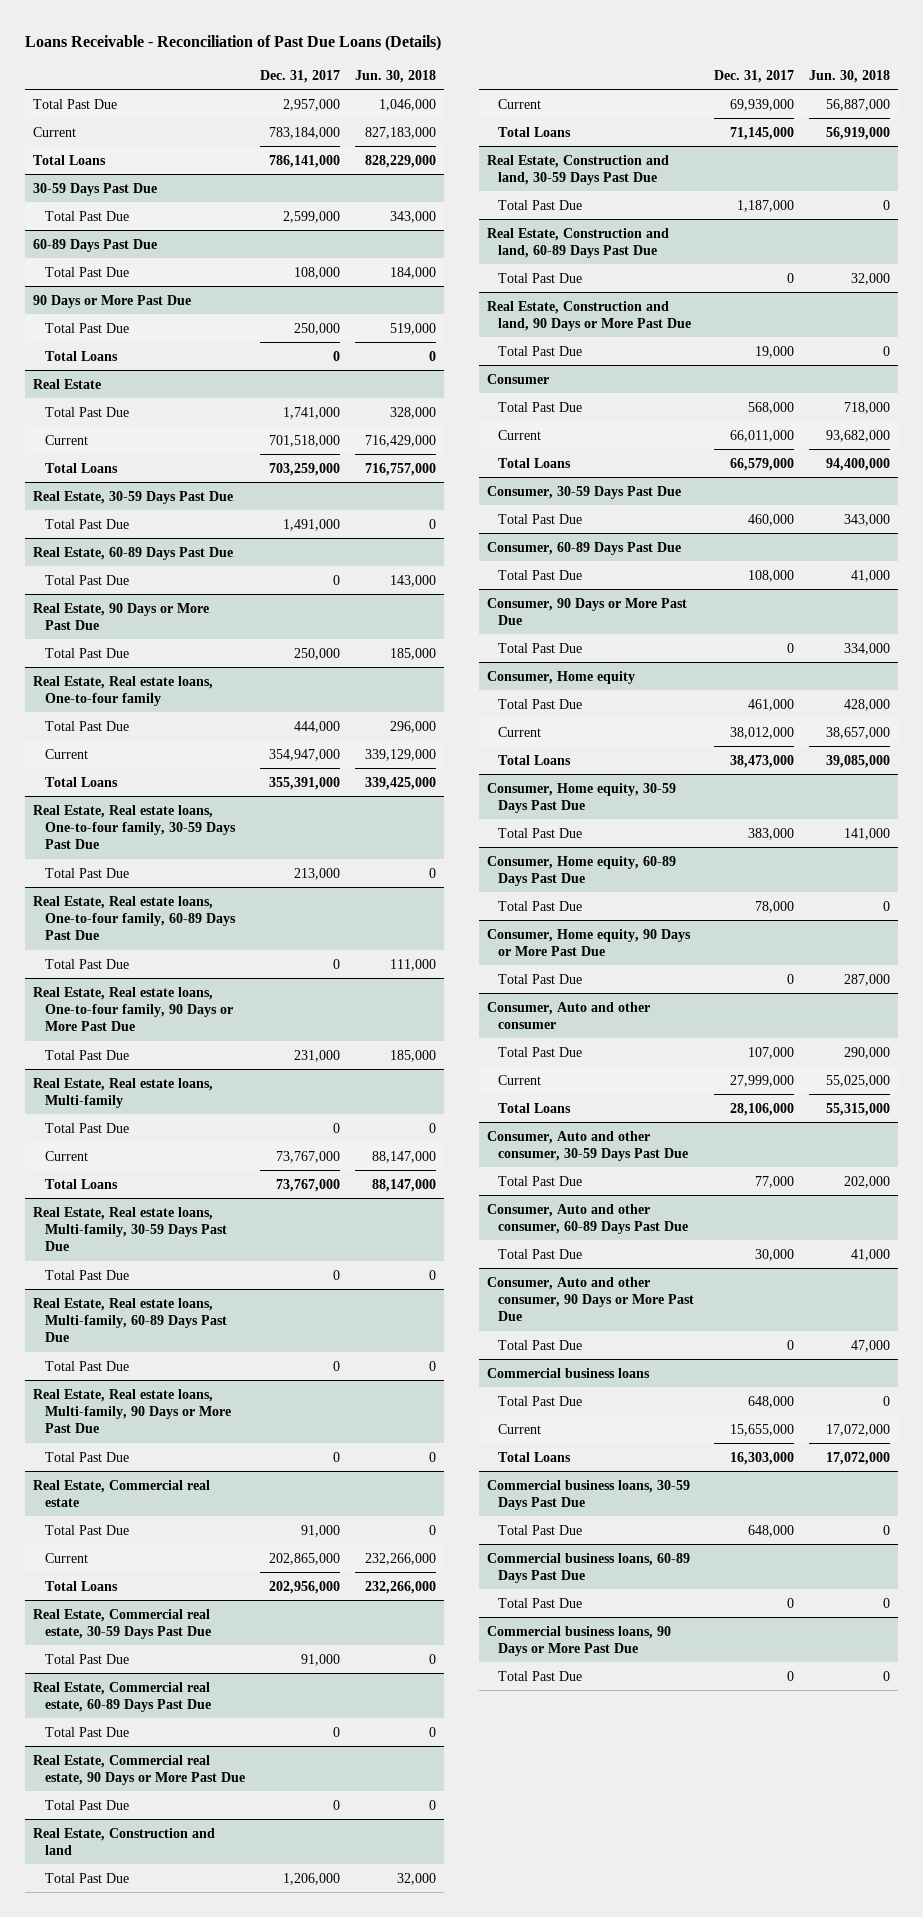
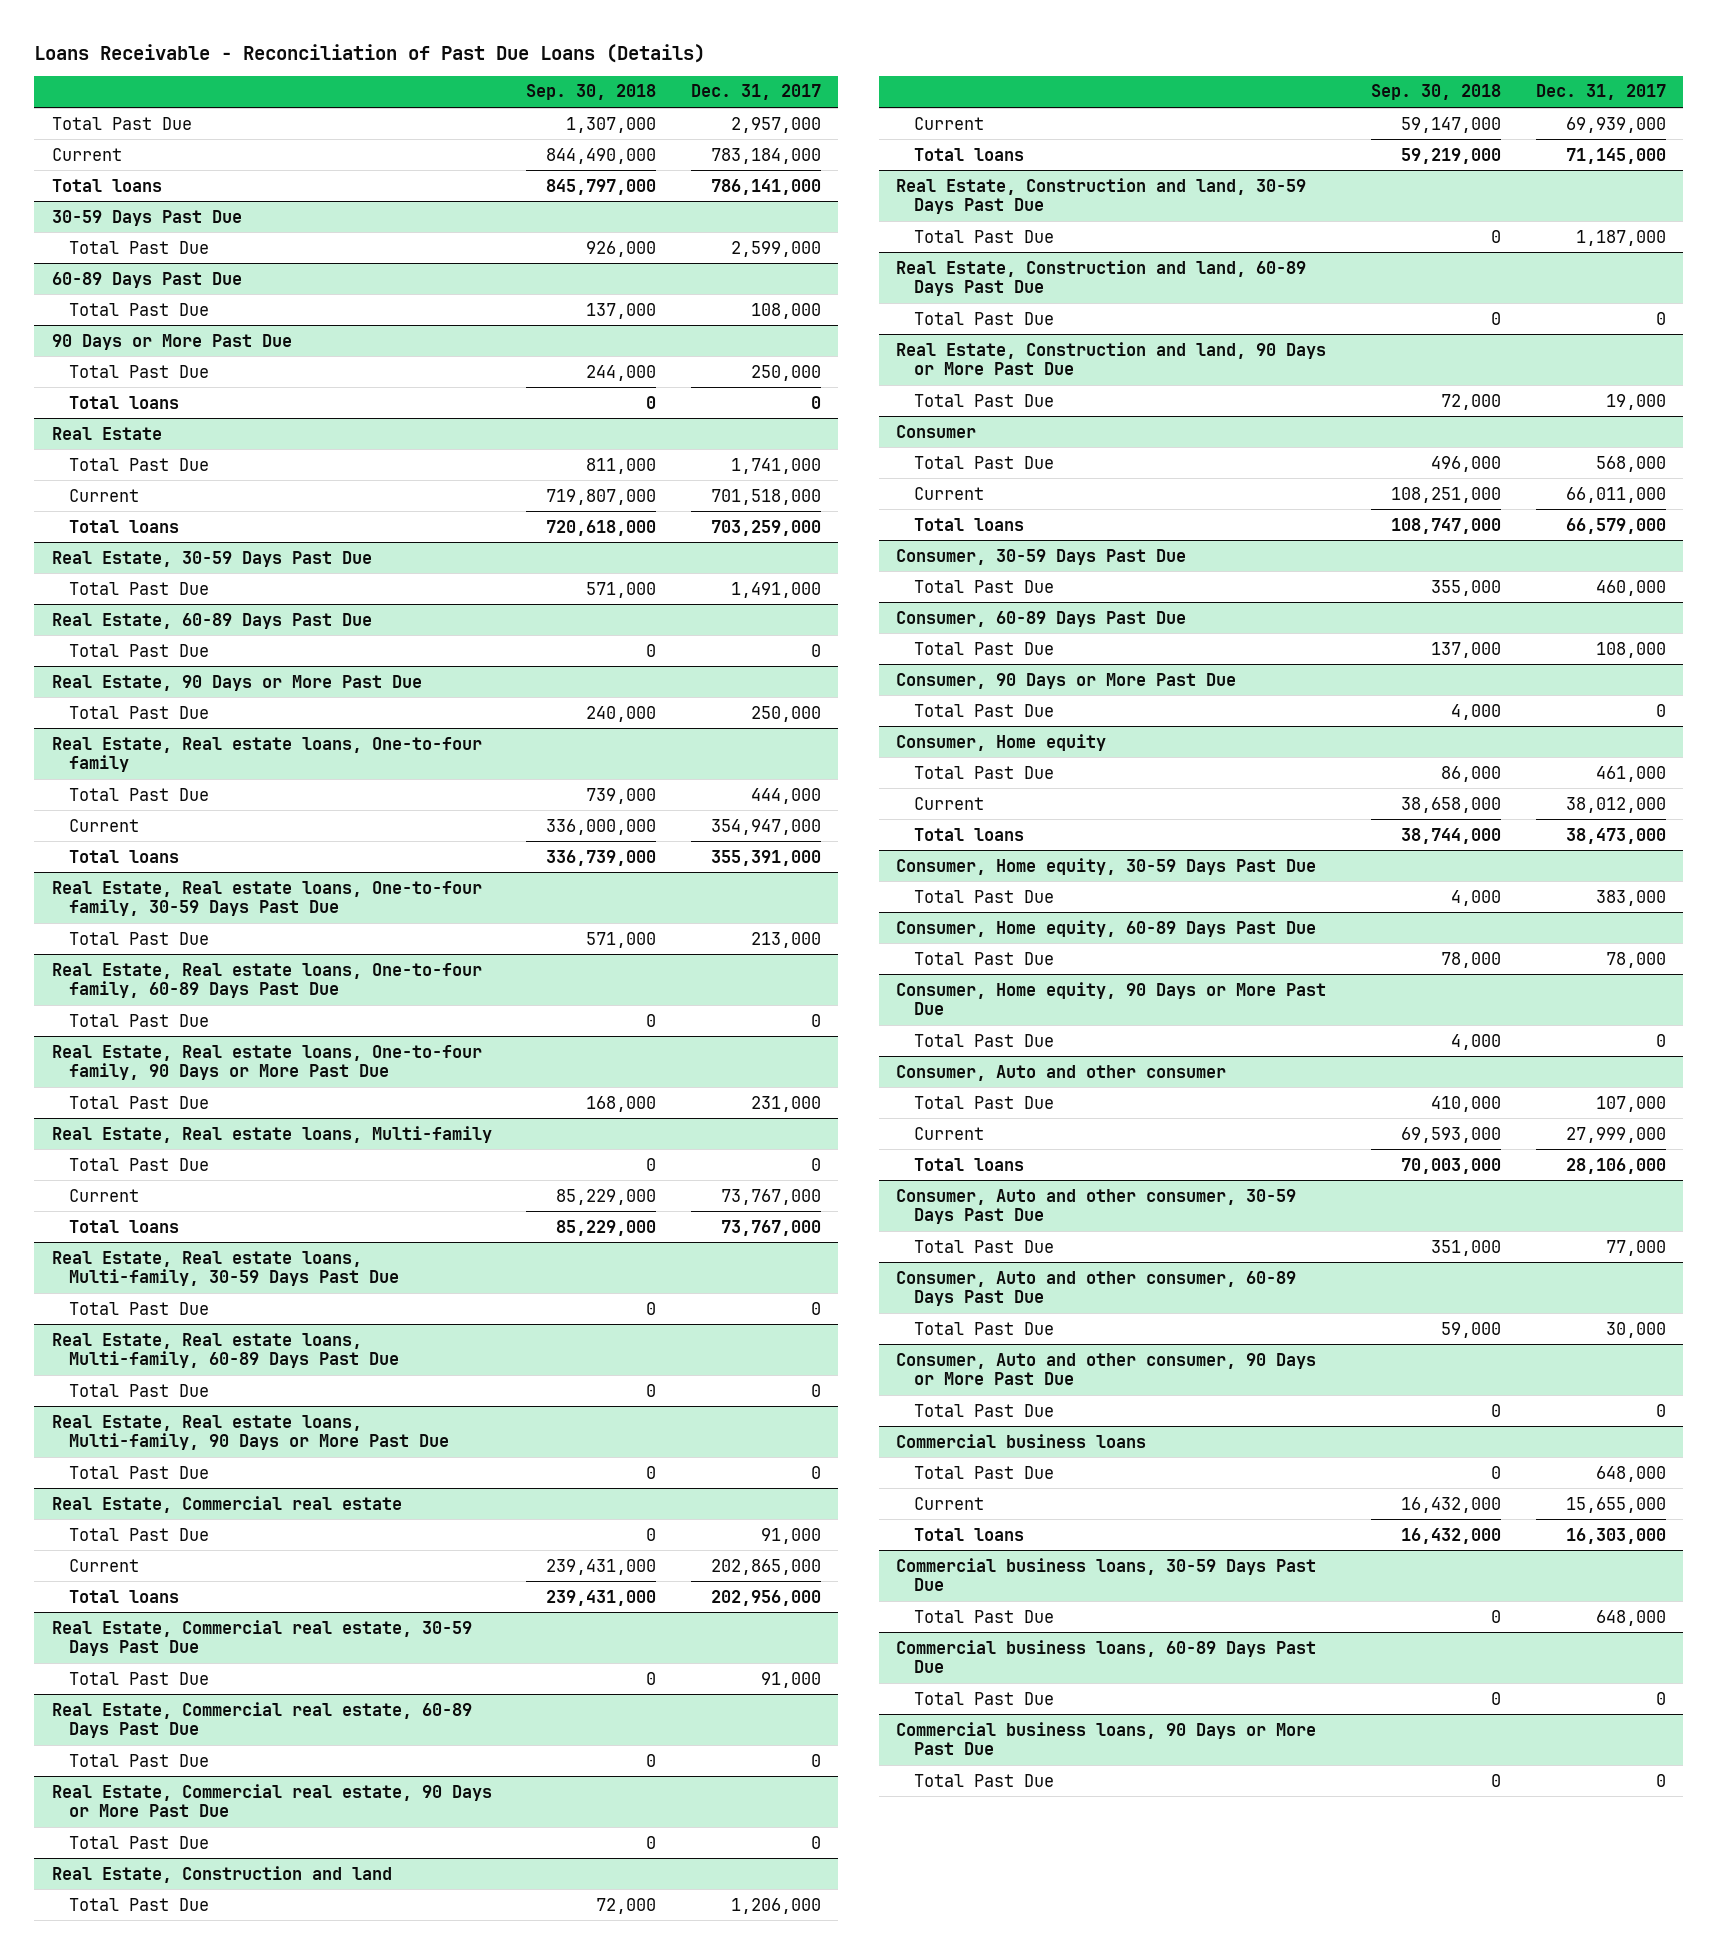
- | Dec. 31, 2017 | Jun. 30, 2018
+ | Sep. 30, 2018 | Dec. 31, 2017
- Total Loans | 786,141,000 | 828,229,000
+ Total loans | 845,797,000 | 786,141,000
@ 90 Days or More Past Due
- Total Loans | 0 | 0
+ Total loans | 0 | 0
@ Real Estate
- Total Loans | 703,259,000 | 716,757,000
+ Total loans | 720,618,000 | 703,259,000
@ Real Estate, Real estate loans, One-to-four family
- Total Loans | 355,391,000 | 339,425,000
+ Total loans | 336,739,000 | 355,391,000
@ Real Estate, Real estate loans, Multi-family
- Total Loans | 73,767,000 | 88,147,000
+ Total loans | 85,229,000 | 73,767,000
@ Real Estate, Commercial real estate
- Total Loans | 202,956,000 | 232,266,000
+ Total loans | 239,431,000 | 202,956,000
@ Real Estate, Construction and land
- Total Loans | 71,145,000 | 56,919,000
+ Total loans | 59,219,000 | 71,145,000
@ Consumer
- Total Loans | 66,579,000 | 94,400,000
+ Total loans | 108,747,000 | 66,579,000
@ Consumer, Home equity
- Total Loans | 38,473,000 | 39,085,000
+ Total loans | 38,744,000 | 38,473,000
@ Consumer, Auto and other consumer
- Total Loans | 28,106,000 | 55,315,000
+ Total loans | 70,003,000 | 28,106,000
@ Commercial business loans
- Total Loans | 16,303,000 | 17,072,000
+ Total loans | 16,432,000 | 16,303,000

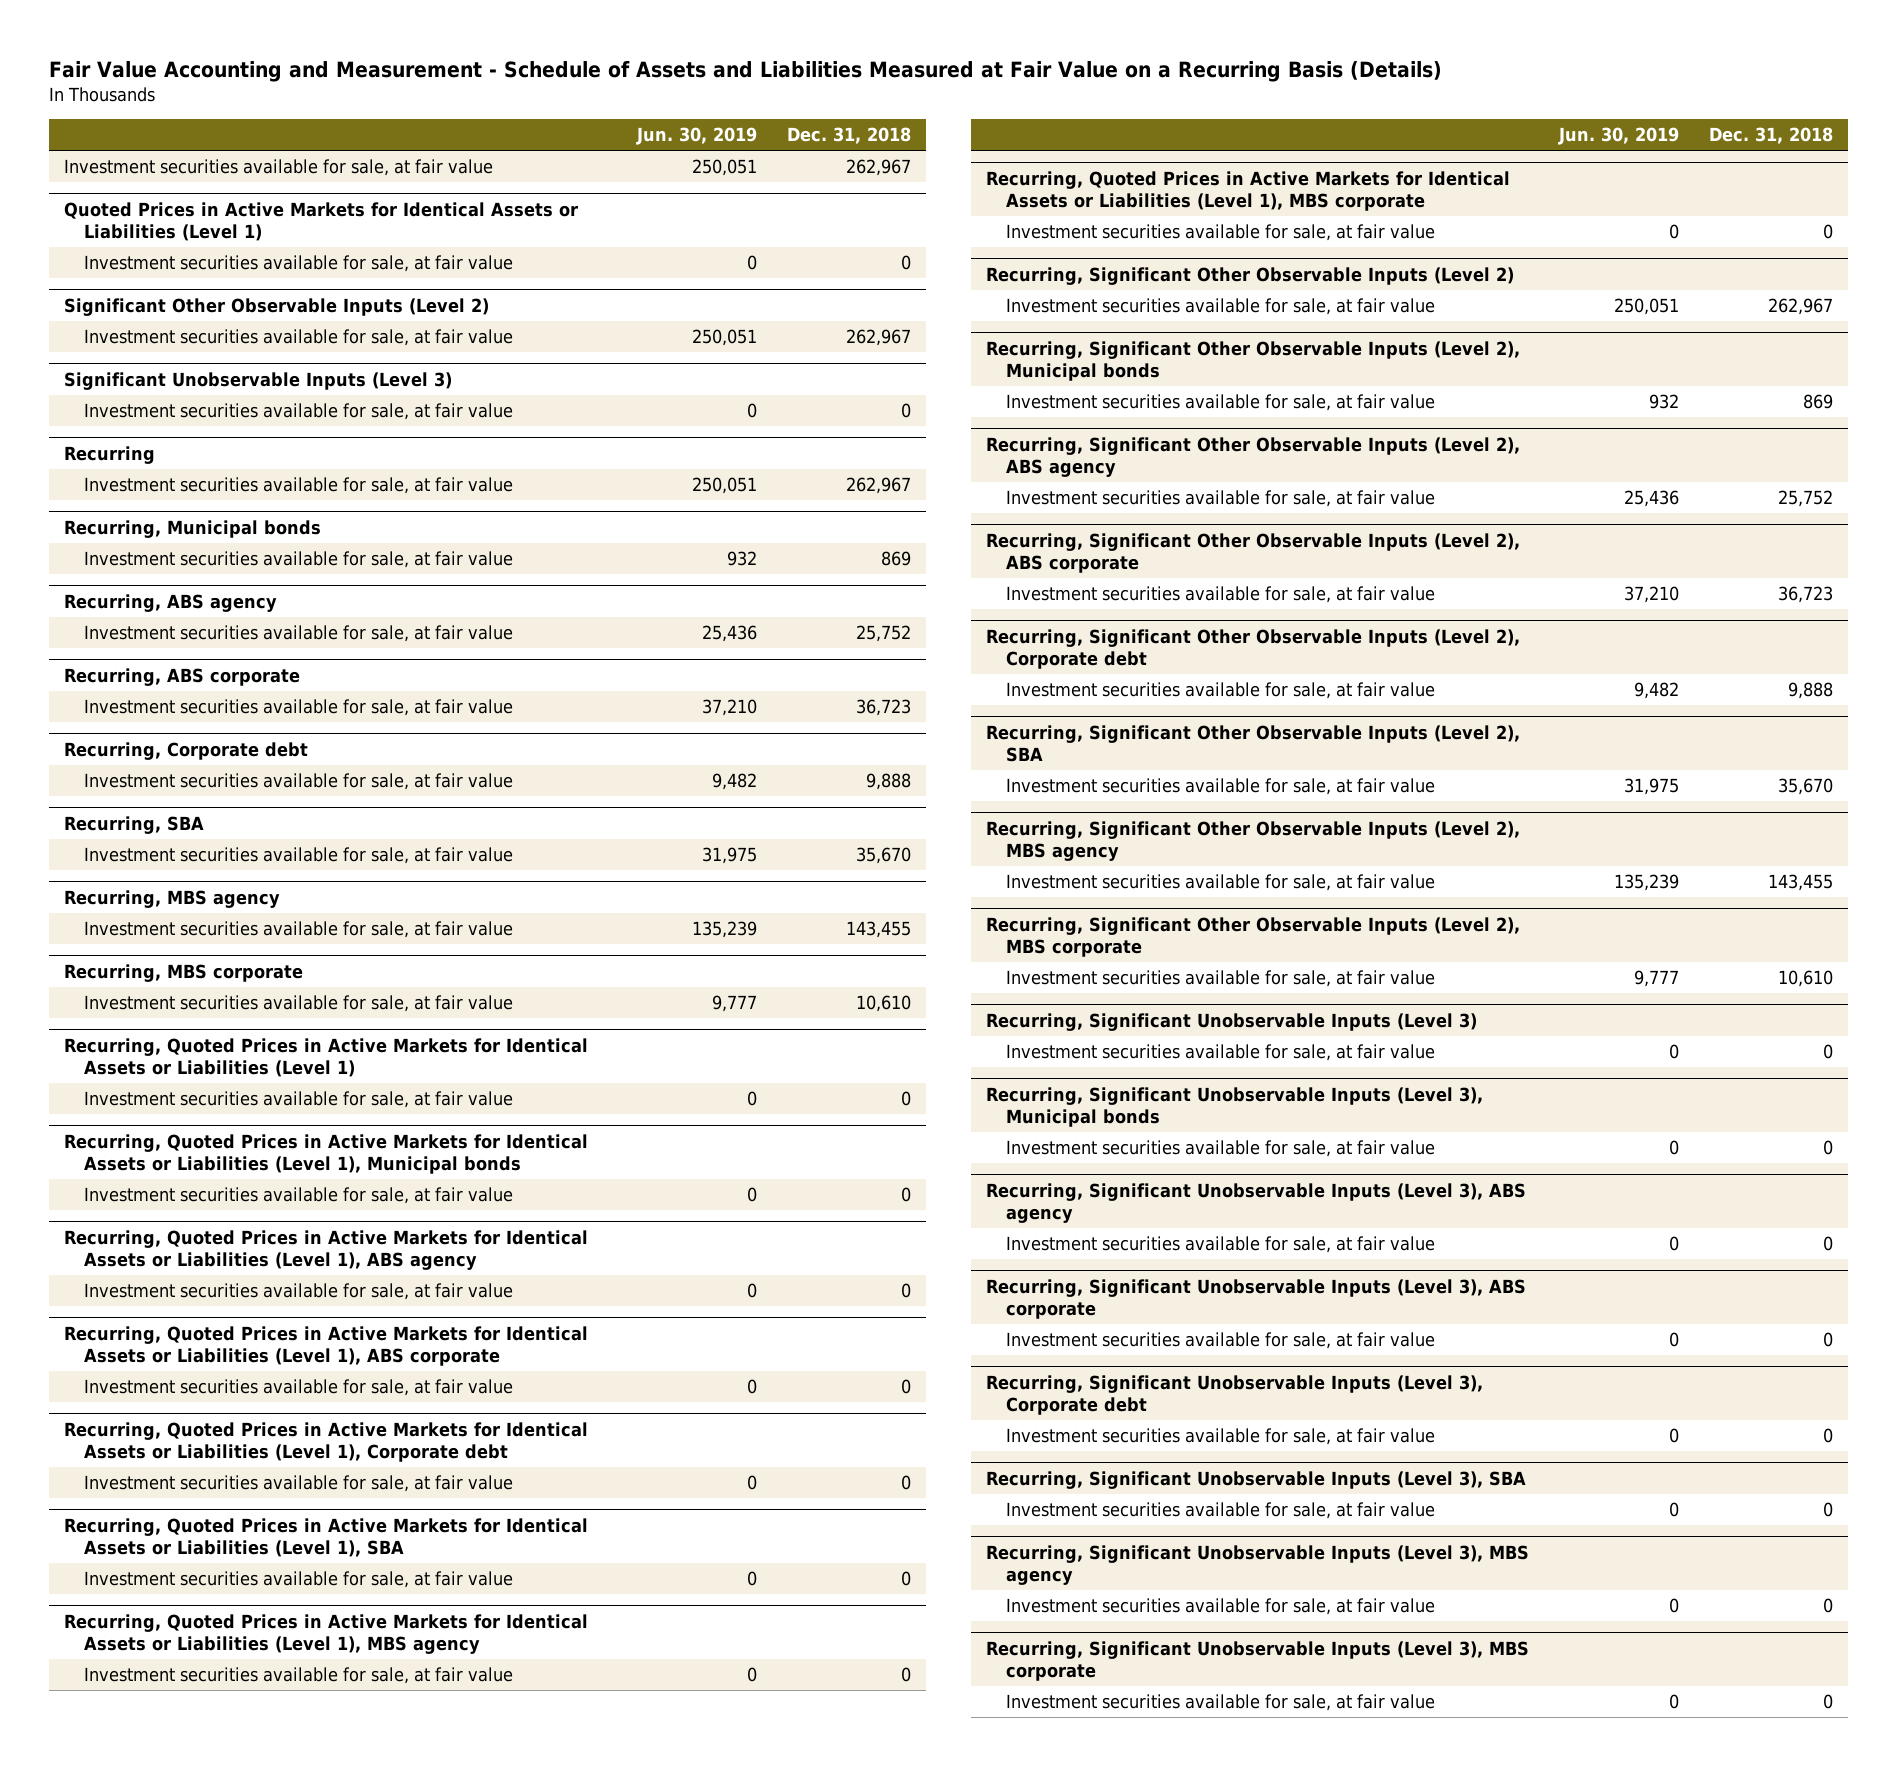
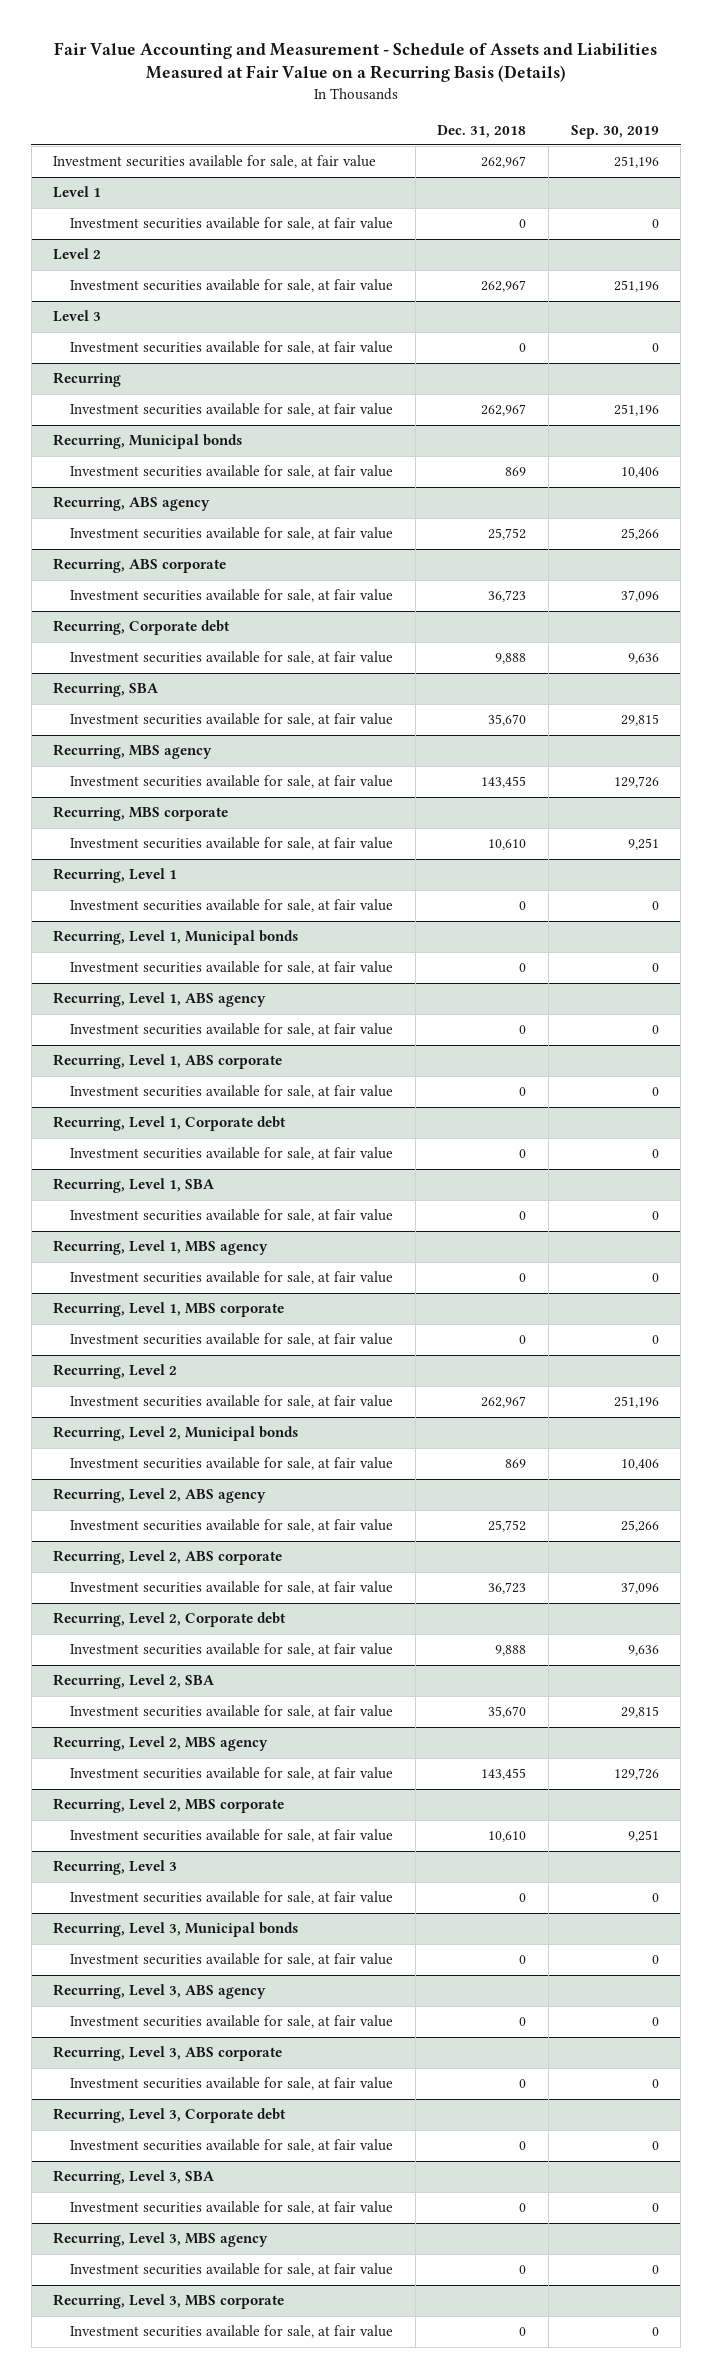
- | Jun. 30, 2019 | Dec. 31, 2018
+ | Dec. 31, 2018 | Sep. 30, 2019
- Quoted Prices in Active Markets for Identical Assets or Liabilities (Level 1)
+ Level 1
- Significant Other Observable Inputs (Level 2)
+ Level 2
- Significant Unobservable Inputs (Level 3)
+ Level 3
- Recurring, Quoted Prices in Active Markets for Identical Assets or Liabilities (Level 1)
+ Recurring, Level 1
- Recurring, Quoted Prices in Active Markets for Identical Assets or Liabilities (Level 1), Municipal bonds
+ Recurring, Level 1, Municipal bonds
- Recurring, Quoted Prices in Active Markets for Identical Assets or Liabilities (Level 1), ABS agency
+ Recurring, Level 1, ABS agency
- Recurring, Quoted Prices in Active Markets for Identical Assets or Liabilities (Level 1), ABS corporate
+ Recurring, Level 1, ABS corporate
- Recurring, Quoted Prices in Active Markets for Identical Assets or Liabilities (Level 1), Corporate debt
+ Recurring, Level 1, Corporate debt
- Recurring, Quoted Prices in Active Markets for Identical Assets or Liabilities (Level 1), SBA
+ Recurring, Level 1, SBA
- Recurring, Quoted Prices in Active Markets for Identical Assets or Liabilities (Level 1), MBS agency
+ Recurring, Level 1, MBS agency
- Recurring, Quoted Prices in Active Markets for Identical Assets or Liabilities (Level 1), MBS corporate
+ Recurring, Level 1, MBS corporate
- Recurring, Significant Other Observable Inputs (Level 2)
+ Recurring, Level 2
- Recurring, Significant Other Observable Inputs (Level 2), Municipal bonds
+ Recurring, Level 2, Municipal bonds
- Recurring, Significant Other Observable Inputs (Level 2), ABS agency
+ Recurring, Level 2, ABS agency
- Recurring, Significant Other Observable Inputs (Level 2), ABS corporate
+ Recurring, Level 2, ABS corporate
- Recurring, Significant Other Observable Inputs (Level 2), Corporate debt
+ Recurring, Level 2, Corporate debt
- Recurring, Significant Other Observable Inputs (Level 2), SBA
+ Recurring, Level 2, SBA
- Recurring, Significant Other Observable Inputs (Level 2), MBS agency
+ Recurring, Level 2, MBS agency
- Recurring, Significant Other Observable Inputs (Level 2), MBS corporate
+ Recurring, Level 2, MBS corporate
- Recurring, Significant Unobservable Inputs (Level 3)
+ Recurring, Level 3
- Recurring, Significant Unobservable Inputs (Level 3), Municipal bonds
+ Recurring, Level 3, Municipal bonds
- Recurring, Significant Unobservable Inputs (Level 3), ABS agency
+ Recurring, Level 3, ABS agency
- Recurring, Significant Unobservable Inputs (Level 3), ABS corporate
+ Recurring, Level 3, ABS corporate
- Recurring, Significant Unobservable Inputs (Level 3), Corporate debt
+ Recurring, Level 3, Corporate debt
- Recurring, Significant Unobservable Inputs (Level 3), SBA
+ Recurring, Level 3, SBA
- Recurring, Significant Unobservable Inputs (Level 3), MBS agency
+ Recurring, Level 3, MBS agency
- Recurring, Significant Unobservable Inputs (Level 3), MBS corporate
+ Recurring, Level 3, MBS corporate

